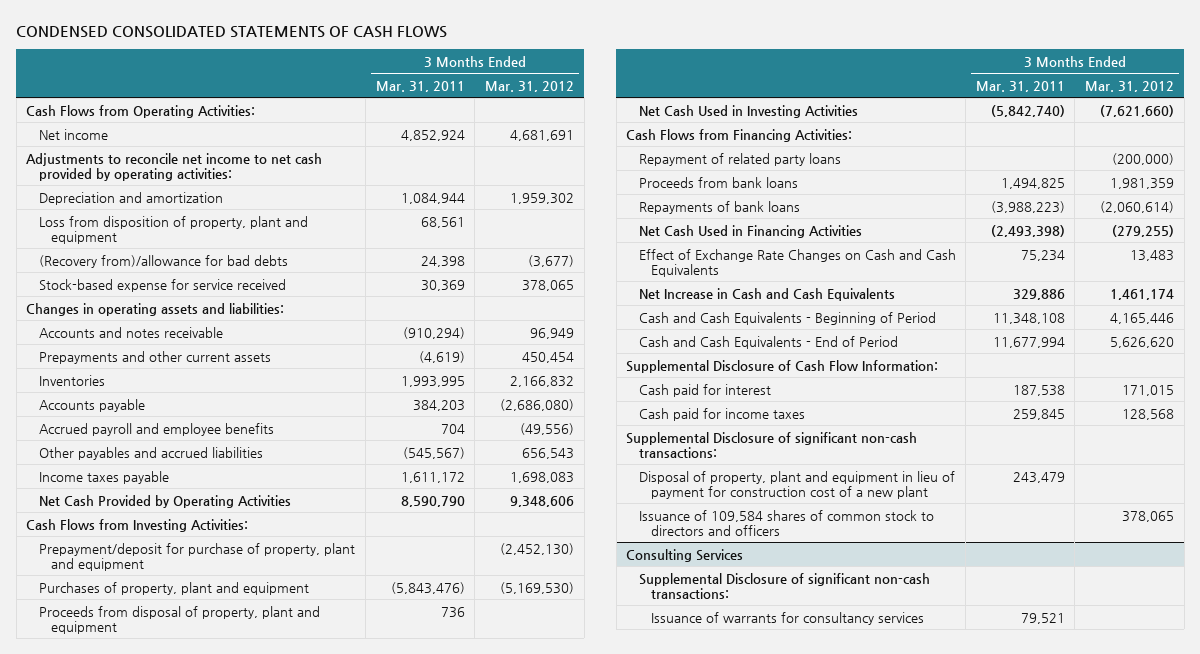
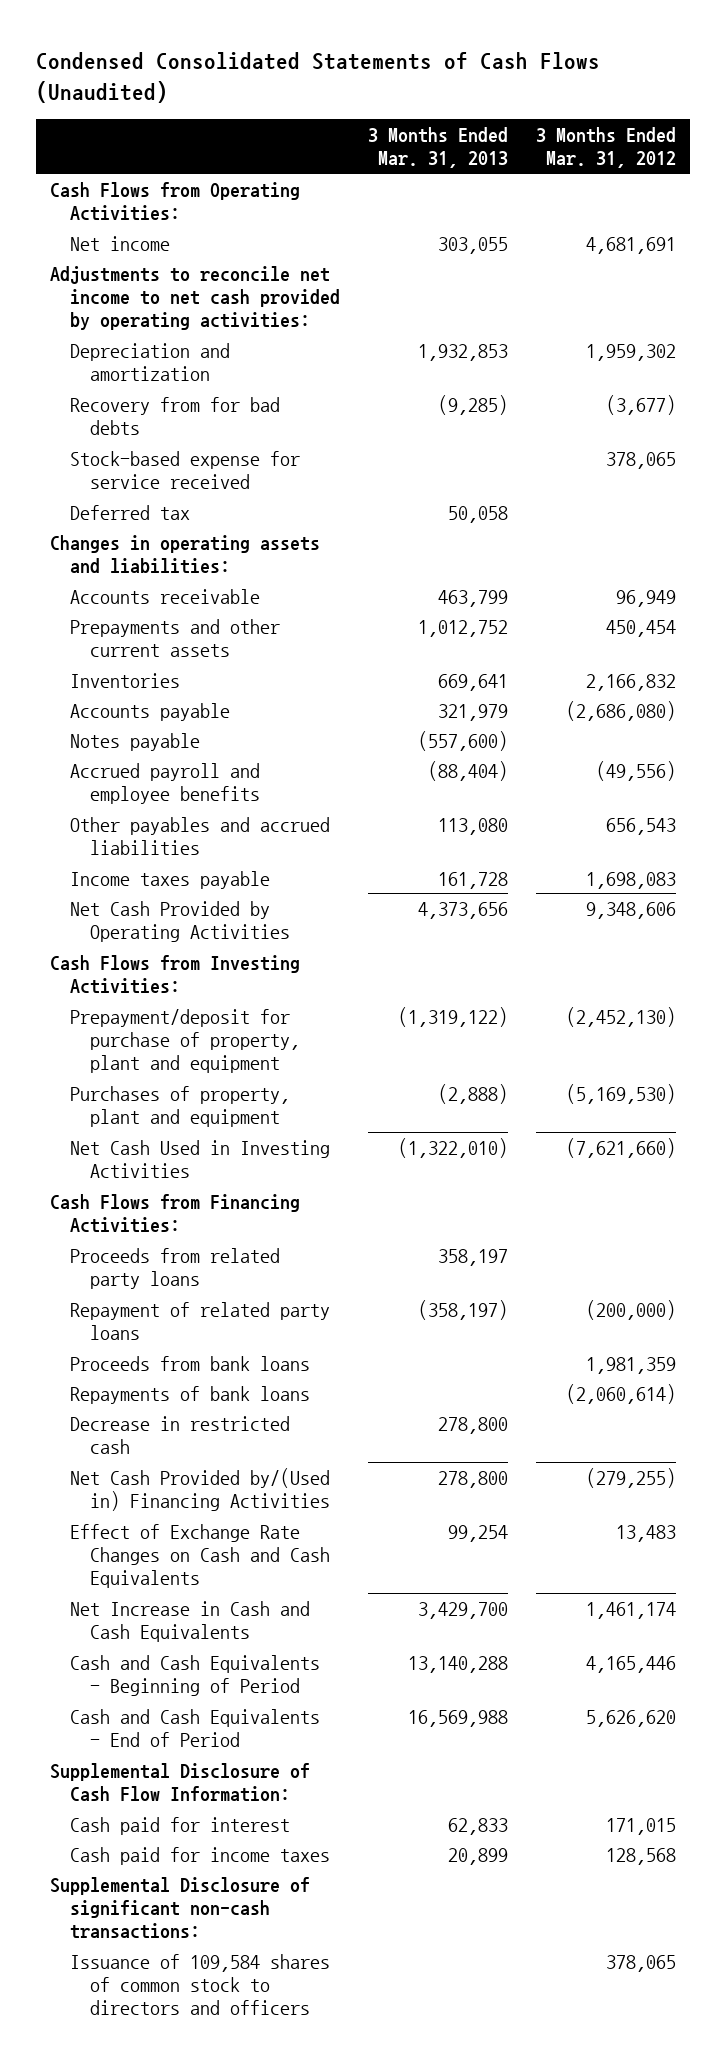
- CONDENSED CONSOLIDATED STATEMENTS OF CASH FLOWS
+ Condensed Consolidated Statements of Cash Flows (Unaudited)
- | 3 Months Ended Mar. 31, 2011 | 3 Months Ended Mar. 31, 2012
+ | 3 Months Ended Mar. 31, 2013 | 3 Months Ended Mar. 31, 2012
- Loss from disposition of property, plant and equipment | 68,561 |
- (Recovery from)/allowance for bad debts | 24,398 | (3,677)
+ Recovery from for bad debts | (9,285) | (3,677)
+ Deferred tax | 50,058 |
- Accounts and notes receivable | (910,294) | 96,949
+ Accounts receivable | 463,799 | 96,949
+ Notes payable | (557,600) |
- Proceeds from disposal of property, plant and equipment | 736 |
+ Proceeds from related party loans | 358,197 |
- Net Cash Used in Financing Activities | (2,493,398) | (279,255)
+ Decrease in restricted cash | 278,800 |
+ Net Cash Provided by/(Used in) Financing Activities | 278,800 | (279,255)
- Disposal of property, plant and equipment in lieu of payment for construction cost of a new plant | 243,479 |
- Consulting Services
- Supplemental Disclosure of significant non-cash transactions:
- Issuance of warrants for consultancy services | 79,521 |

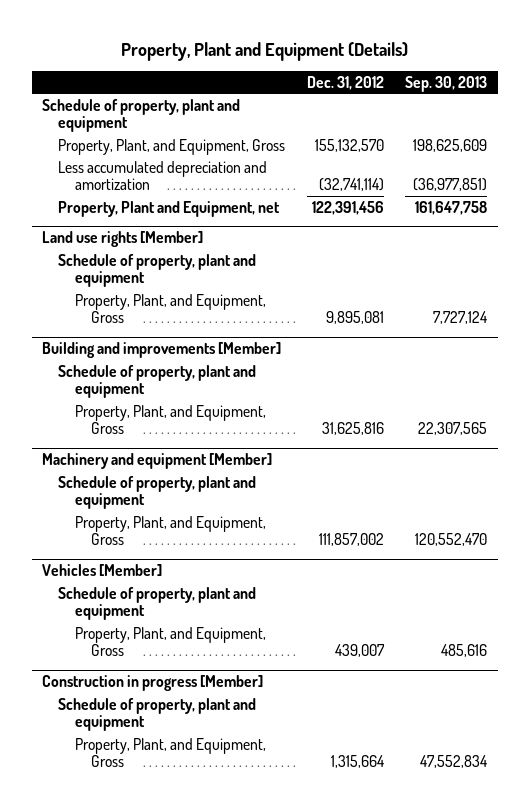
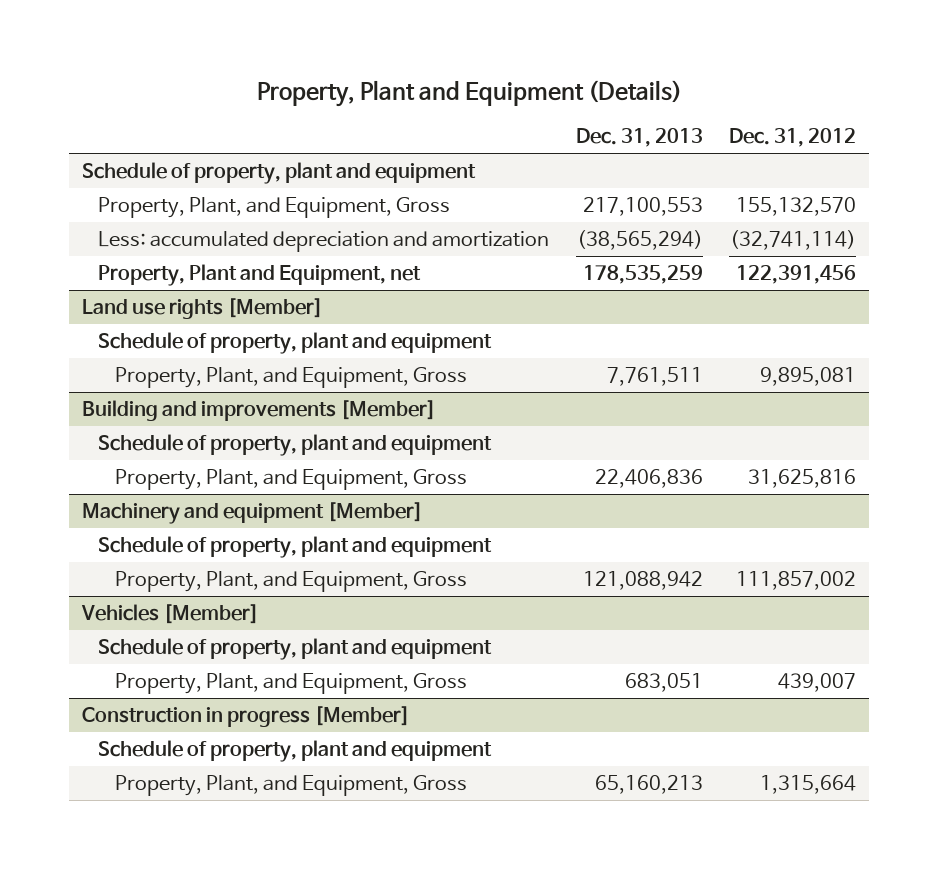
- | Dec. 31, 2012 | Sep. 30, 2013
+ | Dec. 31, 2013 | Dec. 31, 2012
- Less accumulated depreciation and amortization | (32,741,114) | (36,977,851)
+ Less: accumulated depreciation and amortization | (38,565,294) | (32,741,114)

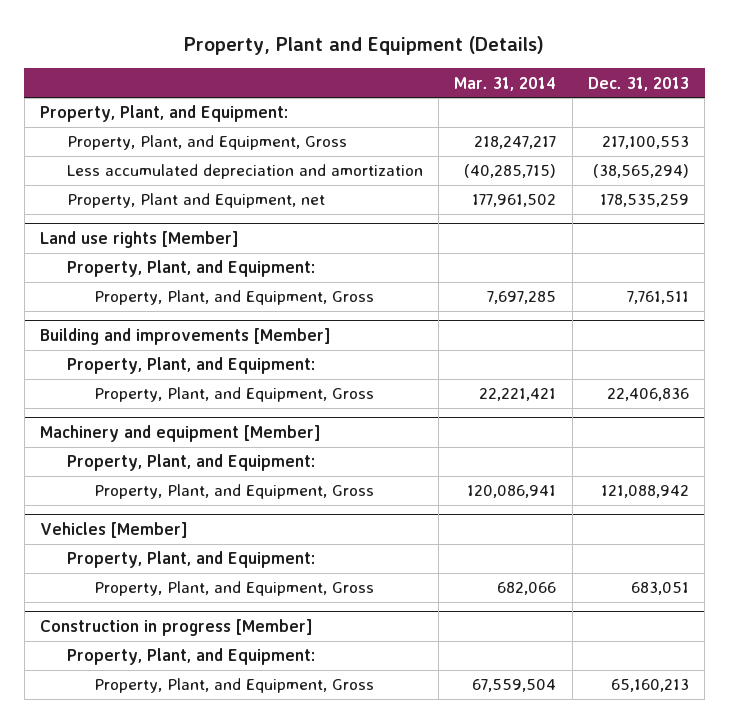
- | Dec. 31, 2013 | Dec. 31, 2012
+ | Mar. 31, 2014 | Dec. 31, 2013
- Schedule of property, plant and equipment
+ Property, Plant, and Equipment:
- Less: accumulated depreciation and amortization | (38,565,294) | (32,741,114)
+ Less accumulated depreciation and amortization | (40,285,715) | (38,565,294)
@ Land use rights [Member]
- Schedule of property, plant and equipment
+ Property, Plant, and Equipment:
@ Building and improvements [Member]
- Schedule of property, plant and equipment
+ Property, Plant, and Equipment:
@ Machinery and equipment [Member]
- Schedule of property, plant and equipment
+ Property, Plant, and Equipment:
@ Vehicles [Member]
- Schedule of property, plant and equipment
+ Property, Plant, and Equipment:
@ Construction in progress [Member]
- Schedule of property, plant and equipment
+ Property, Plant, and Equipment:

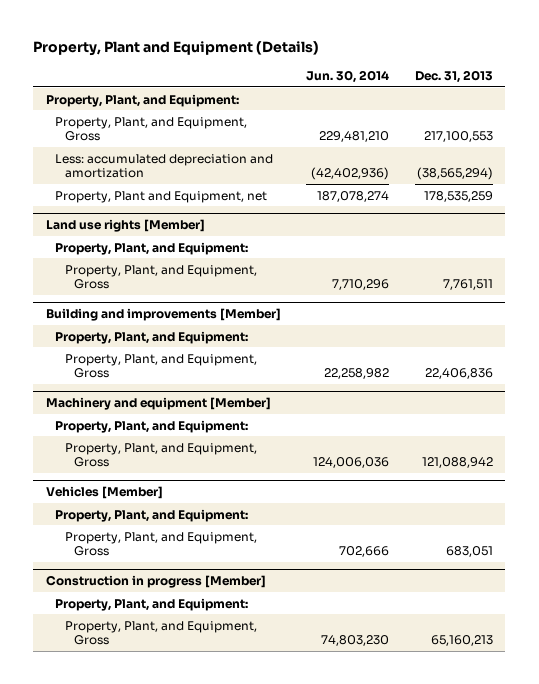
- | Mar. 31, 2014 | Dec. 31, 2013
+ | Jun. 30, 2014 | Dec. 31, 2013
- Less accumulated depreciation and amortization | (40,285,715) | (38,565,294)
+ Less: accumulated depreciation and amortization | (42,402,936) | (38,565,294)

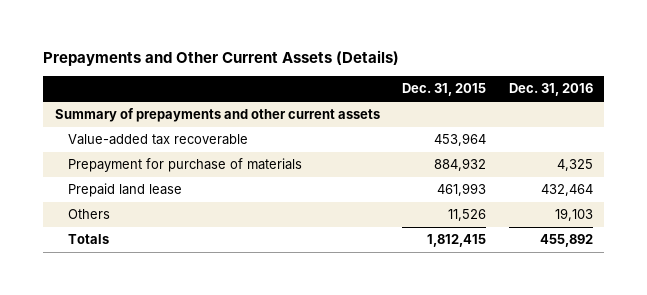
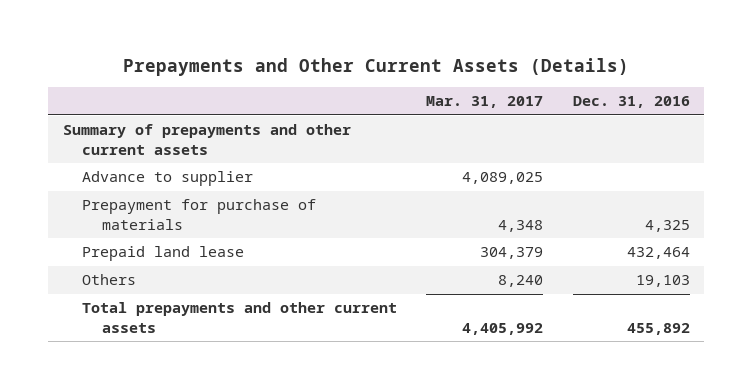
- | Dec. 31, 2015 | Dec. 31, 2016
+ | Mar. 31, 2017 | Dec. 31, 2016
- Value-added tax recoverable | 453,964 |
+ Advance to supplier | 4,089,025 |
- Totals | 1,812,415 | 455,892
+ Total prepayments and other current assets | 4,405,992 | 455,892

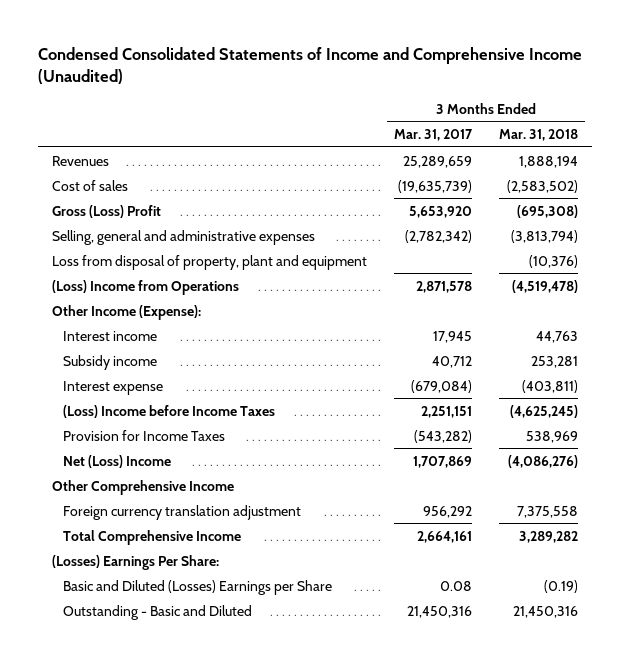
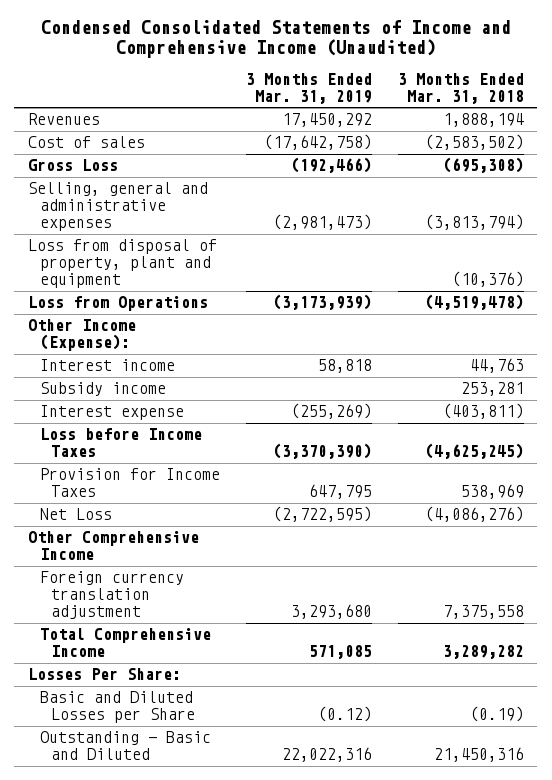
- | 3 Months Ended Mar. 31, 2017 | 3 Months Ended Mar. 31, 2018
+ | 3 Months Ended Mar. 31, 2019 | 3 Months Ended Mar. 31, 2018
- Gross (Loss) Profit | 5,653,920 | (695,308)
+ Gross Loss | (192,466) | (695,308)
- (Loss) Income from Operations | 2,871,578 | (4,519,478)
+ Loss from Operations | (3,173,939) | (4,519,478)
- (Loss) Income before Income Taxes | 2,251,151 | (4,625,245)
+ Loss before Income Taxes | (3,370,390) | (4,625,245)
- Net (Loss) Income | 1,707,869 | (4,086,276)
+ Net Loss | (2,722,595) | (4,086,276)
- (Losses) Earnings Per Share:
- Basic and Diluted (Losses) Earnings per Share | 0.08 | (0.19)
+ Losses Per Share:
+ Basic and Diluted Losses per Share | (0.12) | (0.19)

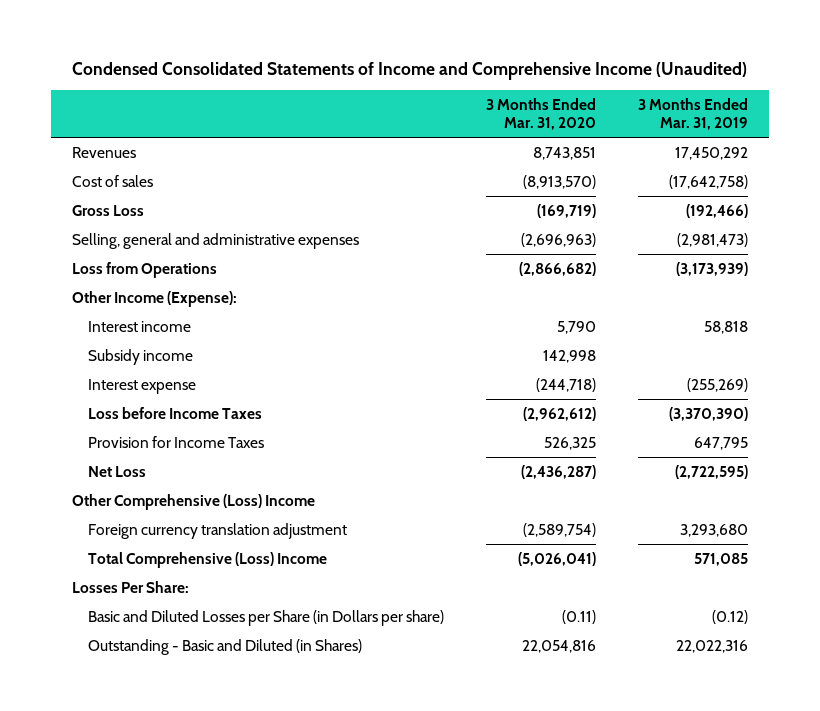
- | 3 Months Ended Mar. 31, 2019 | 3 Months Ended Mar. 31, 2018
+ | 3 Months Ended Mar. 31, 2020 | 3 Months Ended Mar. 31, 2019
- Loss from disposal of property, plant and equipment | | (10,376)
- Other Comprehensive Income
+ Other Comprehensive (Loss) Income
- Total Comprehensive Income | 571,085 | 3,289,282
+ Total Comprehensive (Loss) Income | (5,026,041) | 571,085
- Basic and Diluted Losses per Share | (0.12) | (0.19)
- Outstanding - Basic and Diluted | 22,022,316 | 21,450,316
+ Basic and Diluted Losses per Share (in Dollars per share) | (0.11) | (0.12)
+ Outstanding - Basic and Diluted (in Shares) | 22,054,816 | 22,022,316

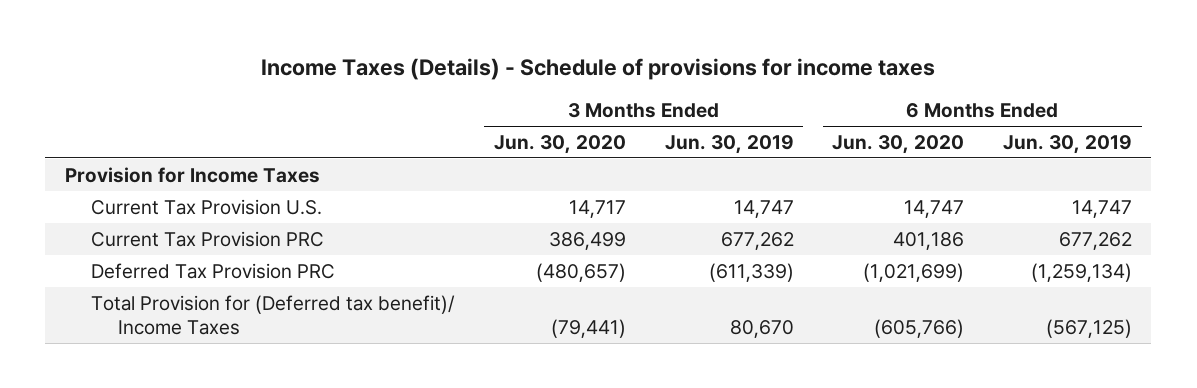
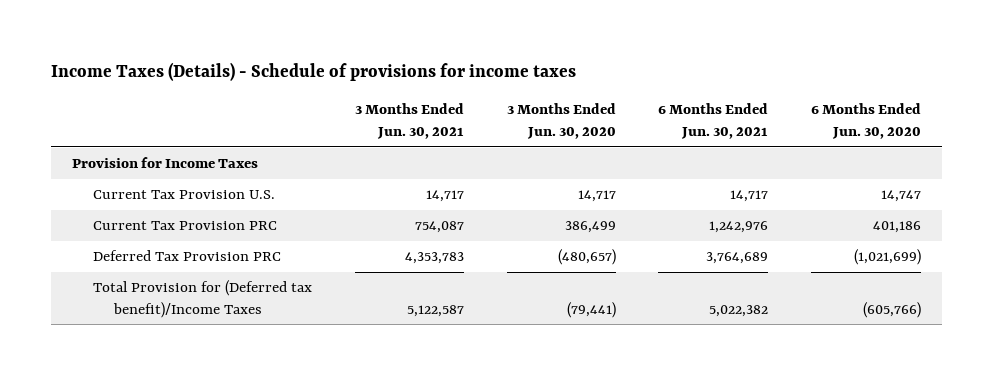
- | 3 Months Ended Jun. 30, 2020 | 3 Months Ended Jun. 30, 2019 | 6 Months Ended Jun. 30, 2020 | 6 Months Ended Jun. 30, 2019
+ | 3 Months Ended Jun. 30, 2021 | 3 Months Ended Jun. 30, 2020 | 6 Months Ended Jun. 30, 2021 | 6 Months Ended Jun. 30, 2020
- Total Provision for (Deferred tax benefit)/ Income Taxes | (79,441) | 80,670 | (605,766) | (567,125)
+ Total Provision for (Deferred tax benefit)/Income Taxes | 5,122,587 | (79,441) | 5,022,382 | (605,766)

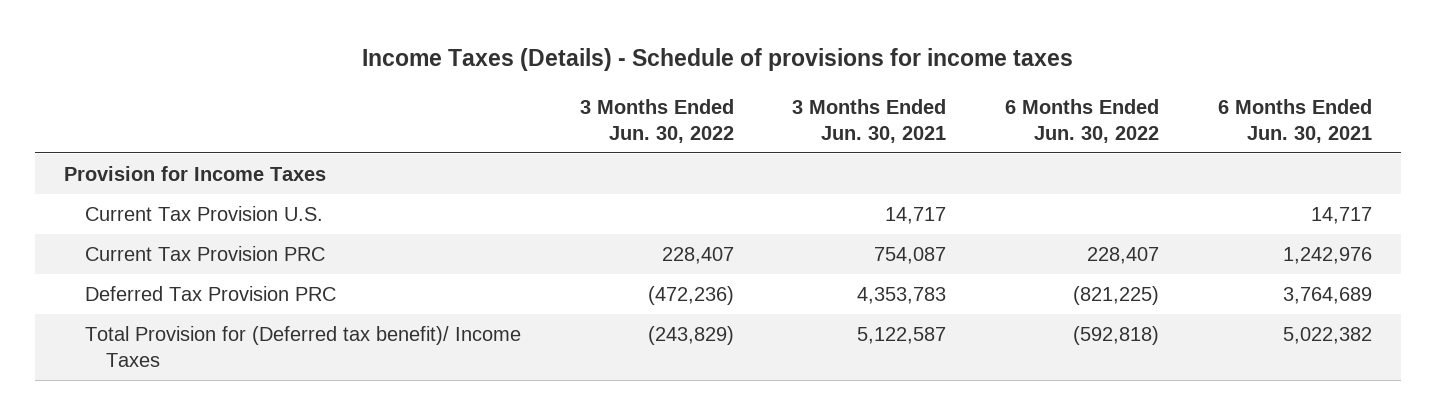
- | 3 Months Ended Jun. 30, 2021 | 3 Months Ended Jun. 30, 2020 | 6 Months Ended Jun. 30, 2021 | 6 Months Ended Jun. 30, 2020
+ | 3 Months Ended Jun. 30, 2022 | 3 Months Ended Jun. 30, 2021 | 6 Months Ended Jun. 30, 2022 | 6 Months Ended Jun. 30, 2021
- Total Provision for (Deferred tax benefit)/Income Taxes | 5,122,587 | (79,441) | 5,022,382 | (605,766)
+ Total Provision for (Deferred tax benefit)/ Income Taxes | (243,829) | 5,122,587 | (592,818) | 5,022,382

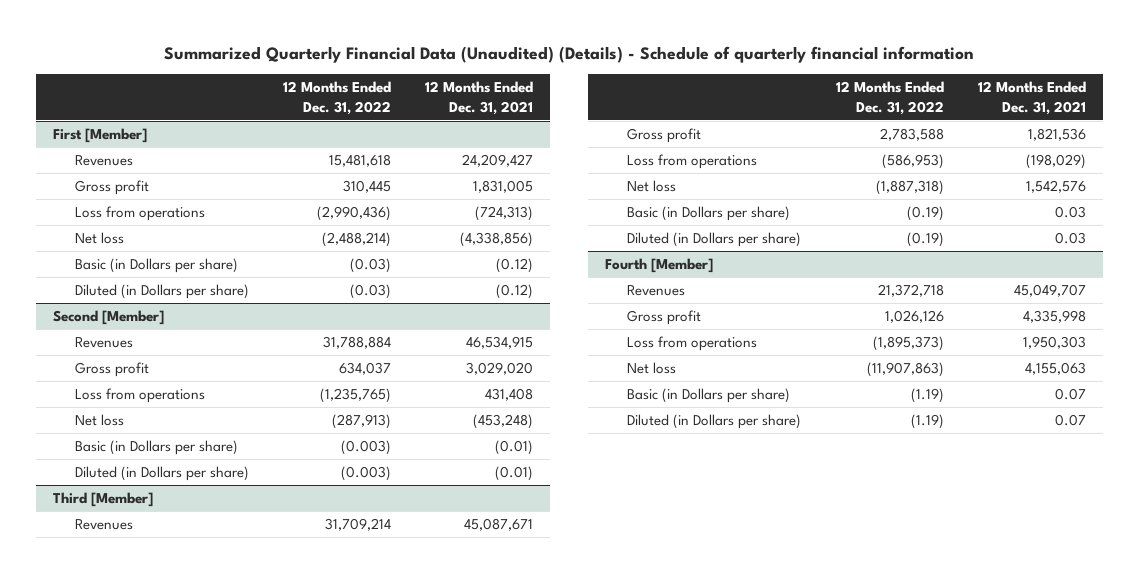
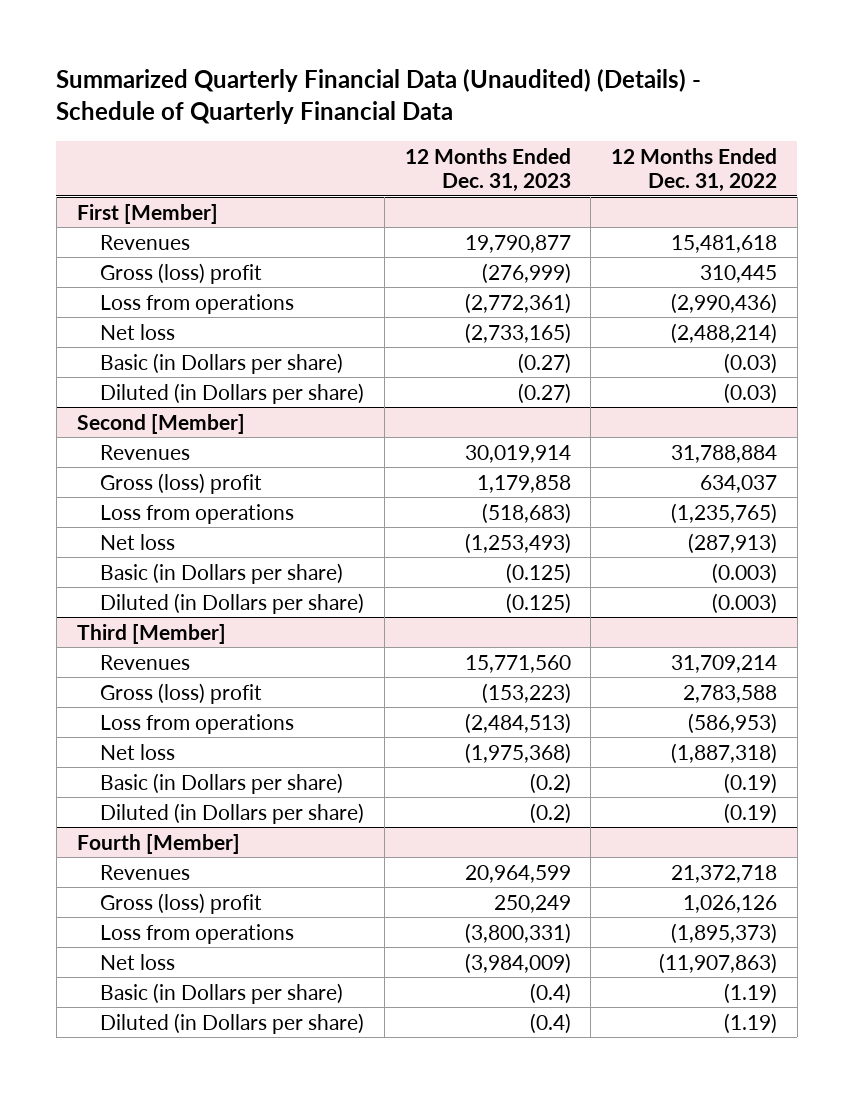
- Summarized Quarterly Financial Data (Unaudited) (Details) - Schedule of quarterly financial information
+ Summarized Quarterly Financial Data (Unaudited) (Details) - Schedule of Quarterly Financial Data
- | 12 Months Ended Dec. 31, 2022 | 12 Months Ended Dec. 31, 2021
+ | 12 Months Ended Dec. 31, 2023 | 12 Months Ended Dec. 31, 2022
@ First [Member]
- Gross profit | 310,445 | 1,831,005
+ Gross (loss) profit | (276,999) | 310,445
@ Second [Member]
- Gross profit | 634,037 | 3,029,020
+ Gross (loss) profit | 1,179,858 | 634,037
@ Third [Member]
- Gross profit | 2,783,588 | 1,821,536
+ Gross (loss) profit | (153,223) | 2,783,588
@ Fourth [Member]
- Gross profit | 1,026,126 | 4,335,998
+ Gross (loss) profit | 250,249 | 1,026,126

